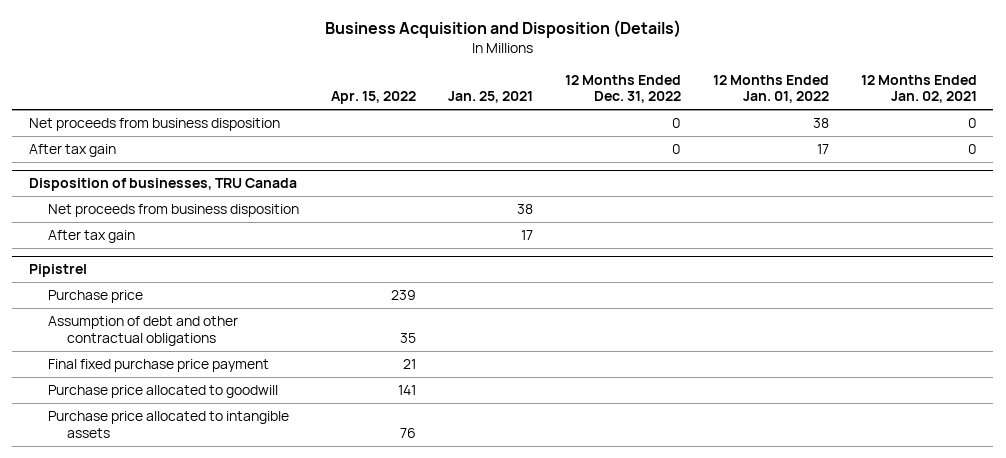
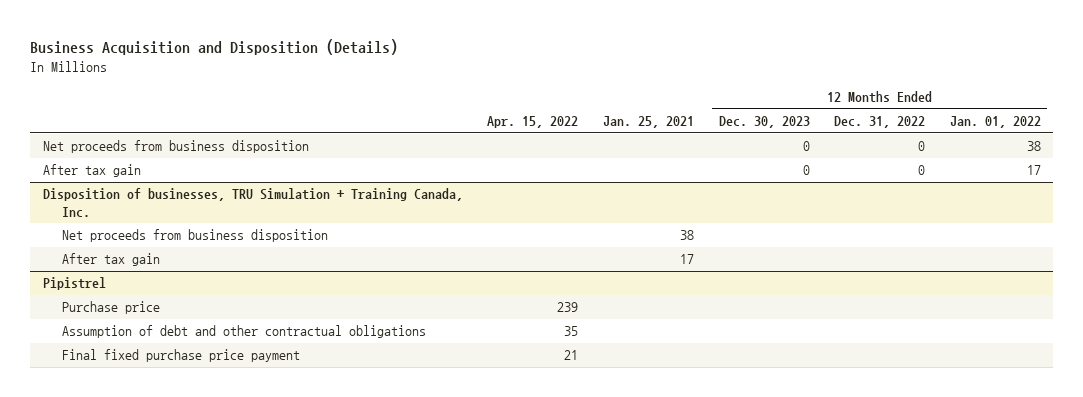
- | Apr. 15, 2022 | Jan. 25, 2021 | 12 Months Ended Dec. 31, 2022 | 12 Months Ended Jan. 01, 2022 | 12 Months Ended Jan. 02, 2021
+ | Apr. 15, 2022 | Jan. 25, 2021 | 12 Months Ended Dec. 30, 2023 | 12 Months Ended Dec. 31, 2022 | 12 Months Ended Jan. 01, 2022
- Disposition of businesses, TRU Canada
+ Disposition of businesses, TRU Simulation + Training Canada, Inc.
@ Pipistrel
- Purchase price allocated to goodwill | 141 | | | |
- Purchase price allocated to intangible assets | 76 | | | |

